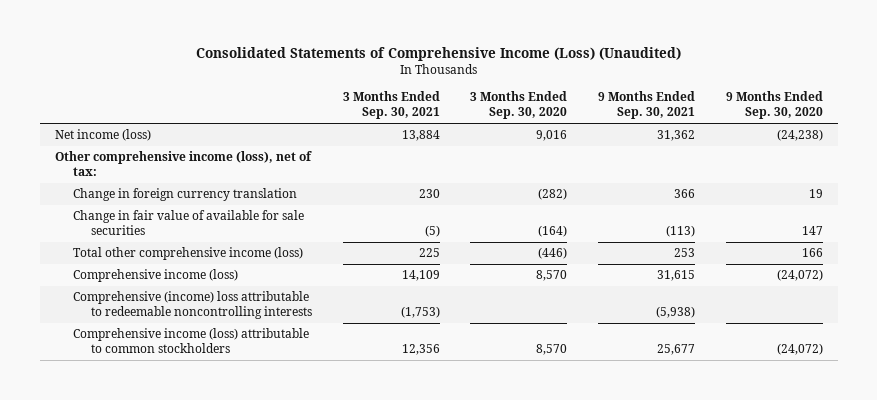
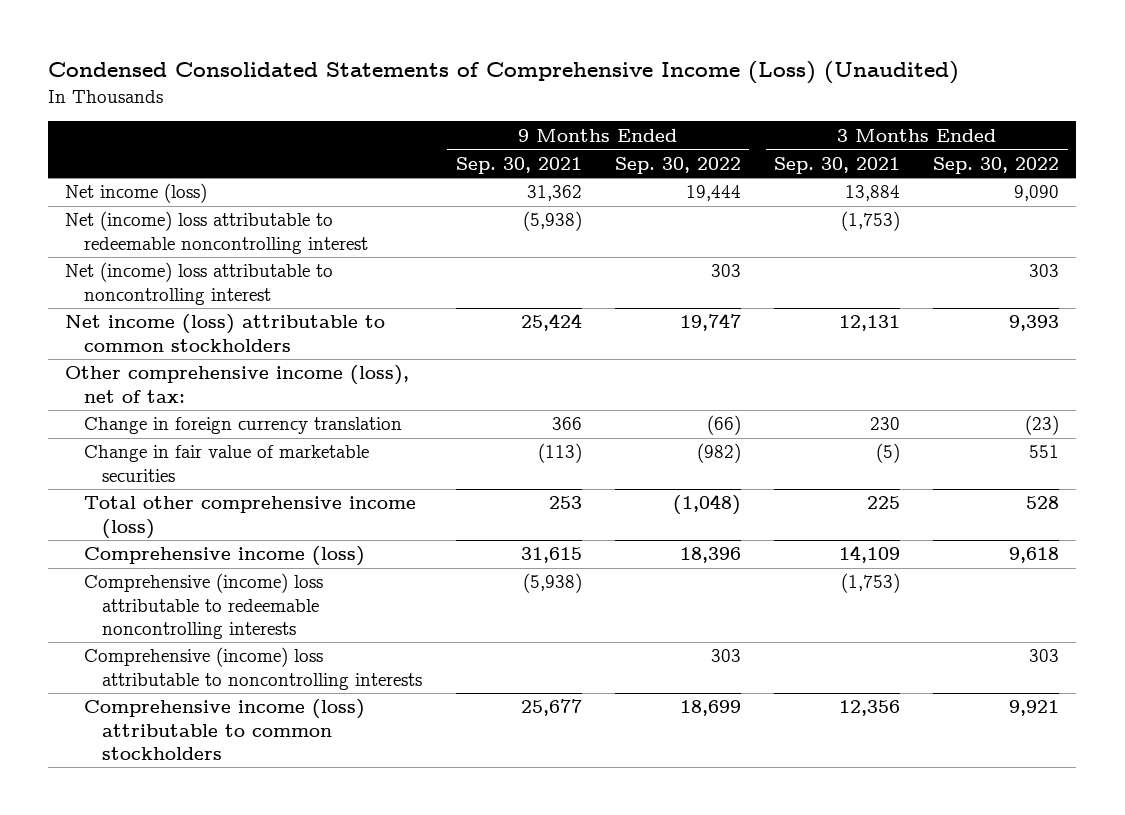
- Consolidated Statements of Comprehensive Income (Loss) (Unaudited)
+ Condensed Consolidated Statements of Comprehensive Income (Loss) (Unaudited)
- | 3 Months Ended Sep. 30, 2021 | 3 Months Ended Sep. 30, 2020 | 9 Months Ended Sep. 30, 2021 | 9 Months Ended Sep. 30, 2020
+ | 9 Months Ended Sep. 30, 2021 | 9 Months Ended Sep. 30, 2022 | 3 Months Ended Sep. 30, 2021 | 3 Months Ended Sep. 30, 2022
+ Net (income) loss attributable to redeemable noncontrolling interest | (5,938) | | (1,753) |
+ Net (income) loss attributable to noncontrolling interest | | 303 | | 303
+ Net income (loss) attributable to common stockholders | 25,424 | 19,747 | 12,131 | 9,393
- Change in fair value of available for sale securities | (5) | (164) | (113) | 147
+ Change in fair value of marketable securities | (113) | (982) | (5) | 551
+ Comprehensive (income) loss attributable to noncontrolling interests | | 303 | | 303

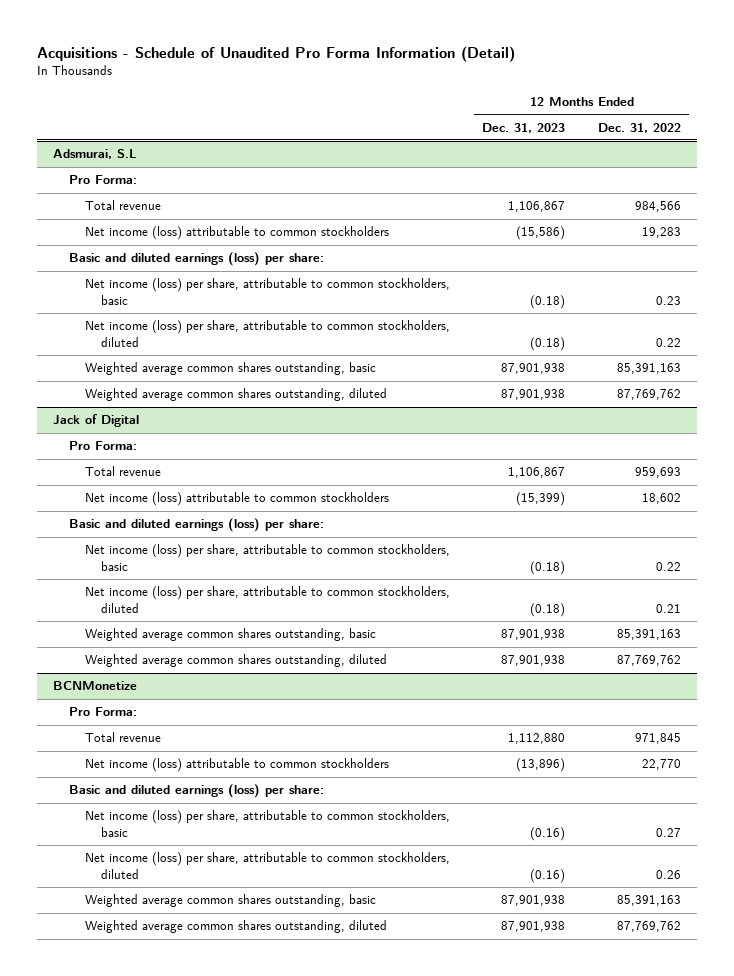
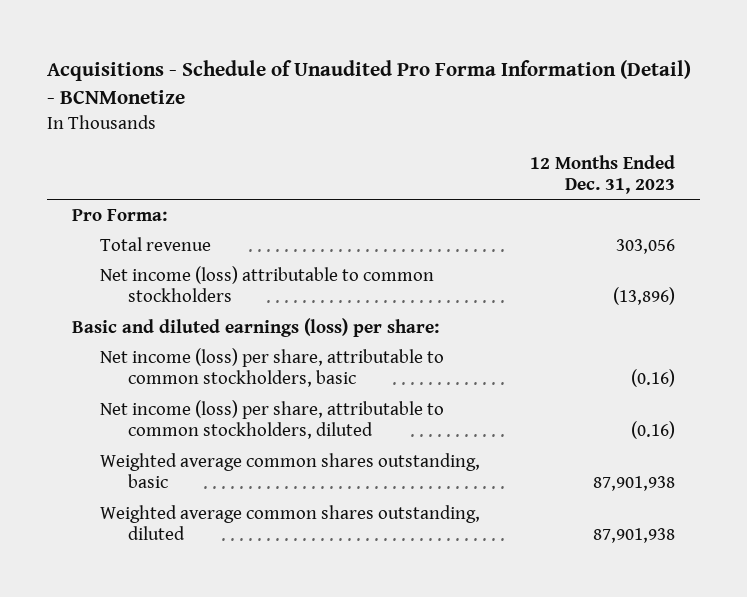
- Acquisitions - Schedule of Unaudited Pro Forma Information (Detail)
+ Acquisitions - Schedule of Unaudited Pro Forma Information (Detail) - BCNMonetize
- | 12 Months Ended Dec. 31, 2023 | 12 Months Ended Dec. 31, 2022
+ | 12 Months Ended Dec. 31, 2023
- Adsmurai, S.L
- Total revenue | 1,106,867 | 984,566
- Net income (loss) attributable to common stockholders | (15,586) | 19,283
- Basic and diluted earnings (loss) per share:
- Net income (loss) per share, attributable to common stockholders, basic | (0.18) | 0.23
- Net income (loss) per share, attributable to common stockholders, diluted | (0.18) | 0.22
- Weighted average common shares outstanding, basic | 87,901,938 | 85,391,163
- Weighted average common shares outstanding, diluted | 87,901,938 | 87,769,762
- Jack of Digital
- Pro Forma:
- Total revenue | 1,106,867 | 959,693
- Net income (loss) attributable to common stockholders | (15,399) | 18,602
- Basic and diluted earnings (loss) per share:
- Net income (loss) per share, attributable to common stockholders, basic | (0.18) | 0.22
- Net income (loss) per share, attributable to common stockholders, diluted | (0.18) | 0.21
- Weighted average common shares outstanding, basic | 87,901,938 | 85,391,163
- Weighted average common shares outstanding, diluted | 87,901,938 | 87,769,762
- BCNMonetize
- Pro Forma:
- Total revenue | 1,112,880 | 971,845
+ Total revenue | 303,056

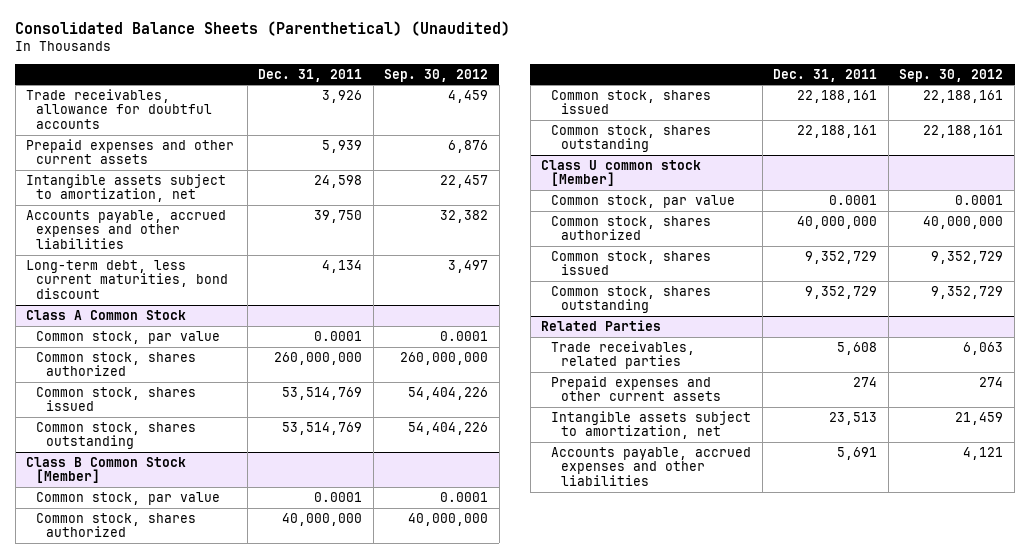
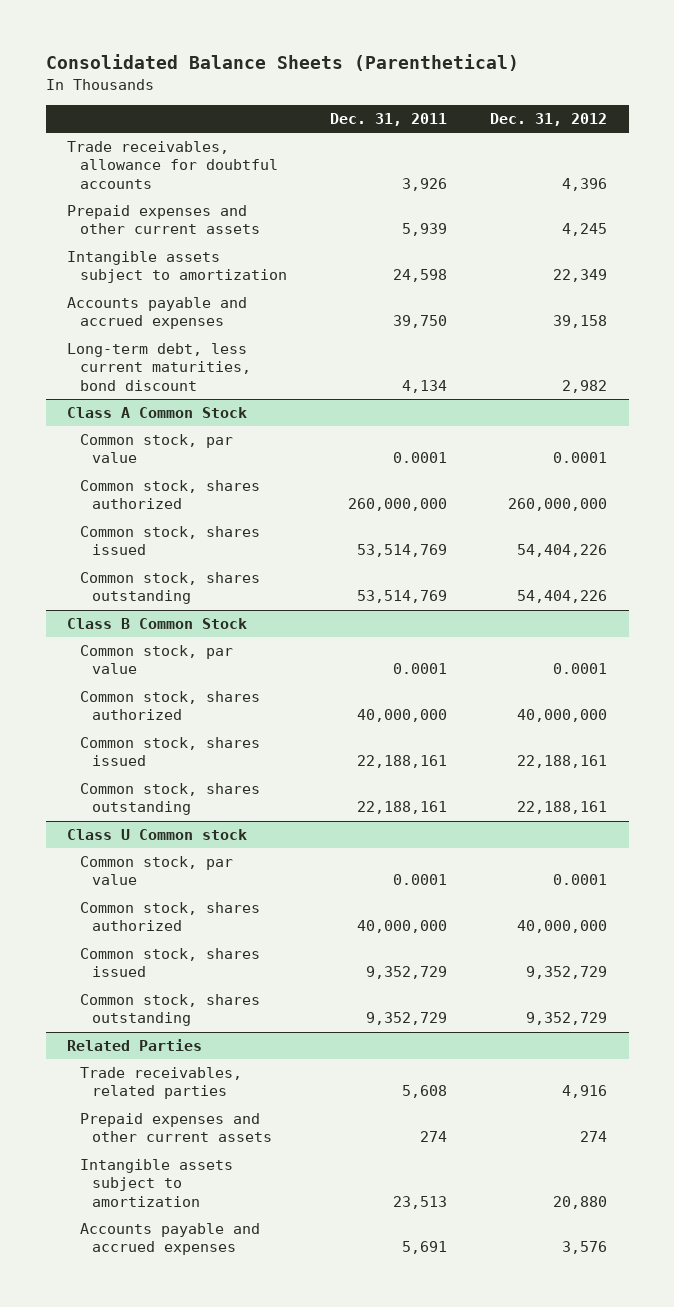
- Consolidated Balance Sheets (Parenthetical) (Unaudited)
+ Consolidated Balance Sheets (Parenthetical)
- | Dec. 31, 2011 | Sep. 30, 2012
+ | Dec. 31, 2011 | Dec. 31, 2012
- Intangible assets subject to amortization, net | 24,598 | 22,457
- Accounts payable, accrued expenses and other liabilities | 39,750 | 32,382
+ Intangible assets subject to amortization | 24,598 | 22,349
+ Accounts payable and accrued expenses | 39,750 | 39,158
- Class B Common Stock [Member]
+ Class B Common Stock
- Class U common stock [Member]
+ Class U Common stock
@ Related Parties
- Intangible assets subject to amortization, net | 23,513 | 21,459
- Accounts payable, accrued expenses and other liabilities | 5,691 | 4,121
+ Intangible assets subject to amortization | 23,513 | 20,880
+ Accounts payable and accrued expenses | 5,691 | 3,576

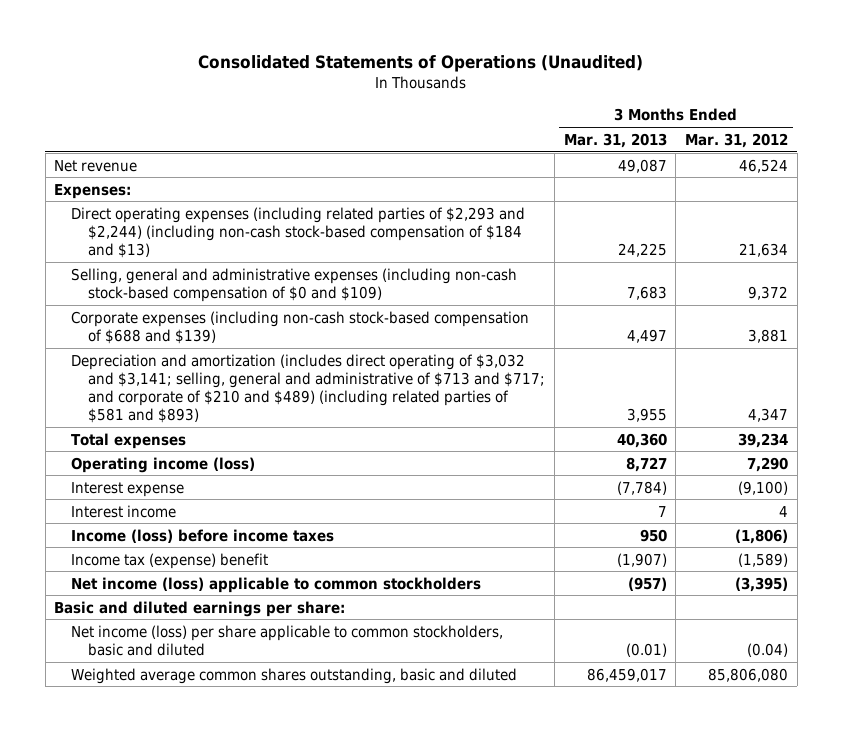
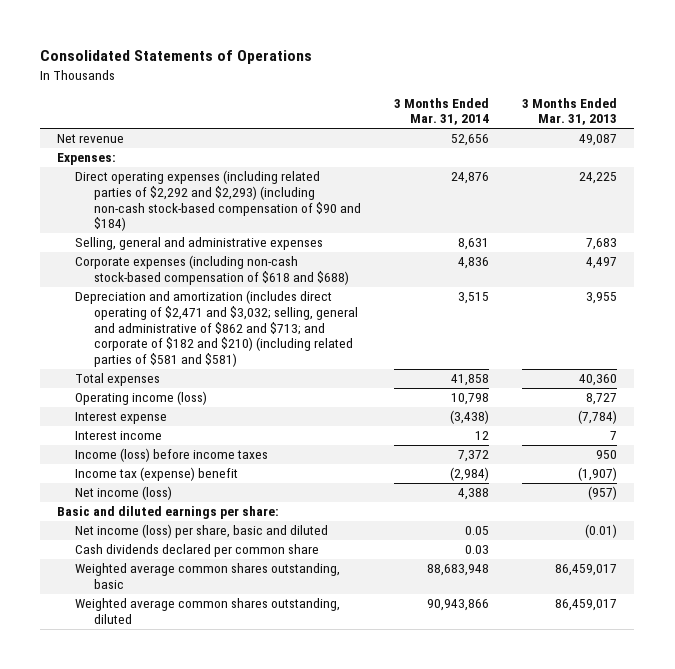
- Consolidated Statements of Operations (Unaudited)
+ Consolidated Statements of Operations
- | 3 Months Ended Mar. 31, 2013 | 3 Months Ended Mar. 31, 2012
+ | 3 Months Ended Mar. 31, 2014 | 3 Months Ended Mar. 31, 2013
- Direct operating expenses (including related parties of $2,293 and $2,244) (including non-cash stock-based compensation of $184 and $13) | 24,225 | 21,634
- Selling, general and administrative expenses (including non-cash stock-based compensation of $0 and $109) | 7,683 | 9,372
- Corporate expenses (including non-cash stock-based compensation of $688 and $139) | 4,497 | 3,881
- Depreciation and amortization (includes direct operating of $3,032 and $3,141; selling, general and administrative of $713 and $717; and corporate of $210 and $489) (including related parties of $581 and $893) | 3,955 | 4,347
+ Direct operating expenses (including related parties of $2,292 and $2,293) (including non-cash stock-based compensation of $90 and $184) | 24,876 | 24,225
+ Selling, general and administrative expenses | 8,631 | 7,683
+ Corporate expenses (including non-cash stock-based compensation of $618 and $688) | 4,836 | 4,497
+ Depreciation and amortization (includes direct operating of $2,471 and $3,032; selling, general and administrative of $862 and $713; and corporate of $182 and $210) (including related parties of $581 and $581) | 3,515 | 3,955
- Net income (loss) applicable to common stockholders | (957) | (3,395)
+ Net income (loss) | 4,388 | (957)
- Net income (loss) per share applicable to common stockholders, basic and diluted | (0.01) | (0.04)
- Weighted average common shares outstanding, basic and diluted | 86,459,017 | 85,806,080
+ Net income (loss) per share, basic and diluted | 0.05 | (0.01)
+ Cash dividends declared per common share | 0.03 |
+ Weighted average common shares outstanding, basic | 88,683,948 | 86,459,017
+ Weighted average common shares outstanding, diluted | 90,943,866 | 86,459,017

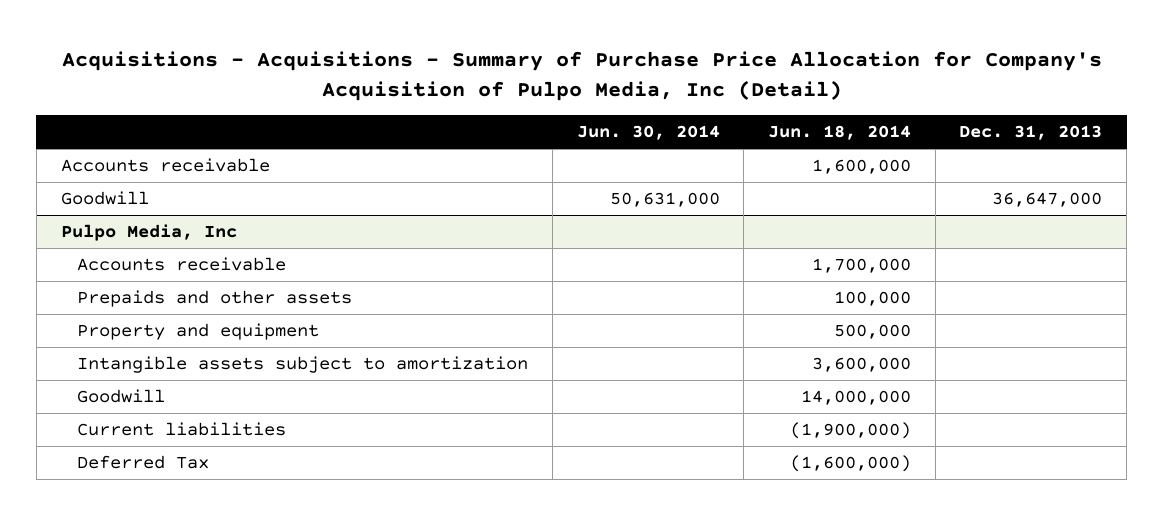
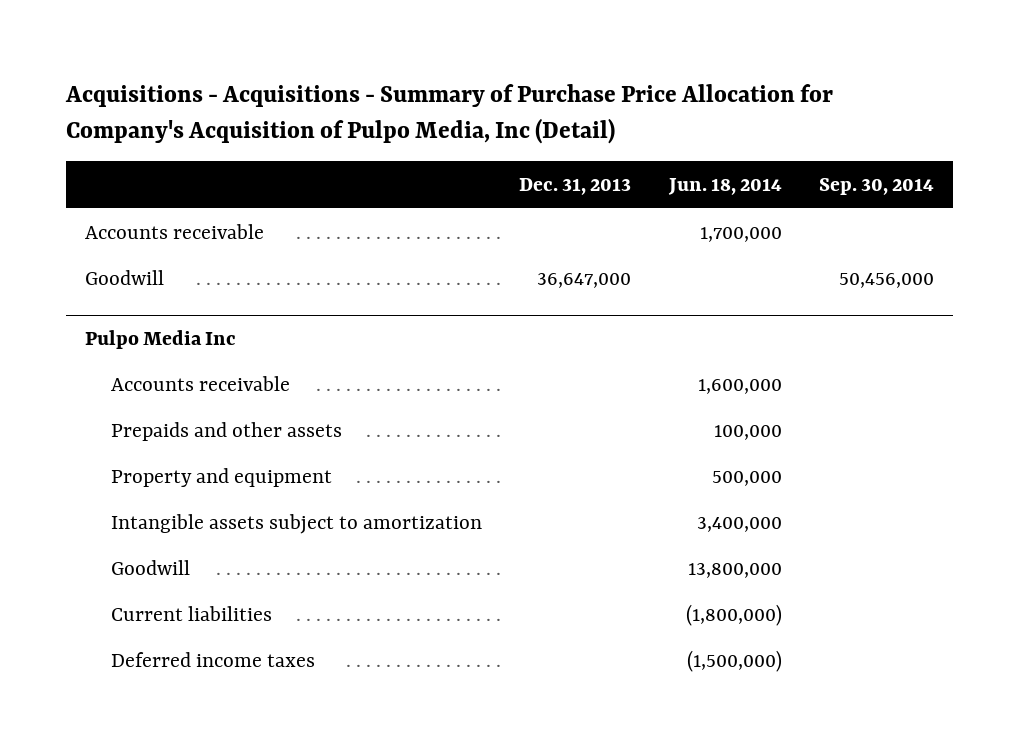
- | Jun. 30, 2014 | Jun. 18, 2014 | Dec. 31, 2013
+ | Dec. 31, 2013 | Jun. 18, 2014 | Sep. 30, 2014
- Accounts receivable | | 1,600,000 |
- Pulpo Media, Inc
moved down: Goodwill | 36,647,000 | | 50,456,000
+ Pulpo Media Inc
+ Accounts receivable | | 1,600,000 |
- Intangible assets subject to amortization | | 3,600,000 |
- Goodwill | | 14,000,000 |
- Current liabilities | | (1,900,000) |
- Deferred Tax | | (1,600,000) |
+ Intangible assets subject to amortization | | 3,400,000 |
+ Goodwill | | 13,800,000 |
+ Current liabilities | | (1,800,000) |
+ Deferred income taxes | | (1,500,000) |

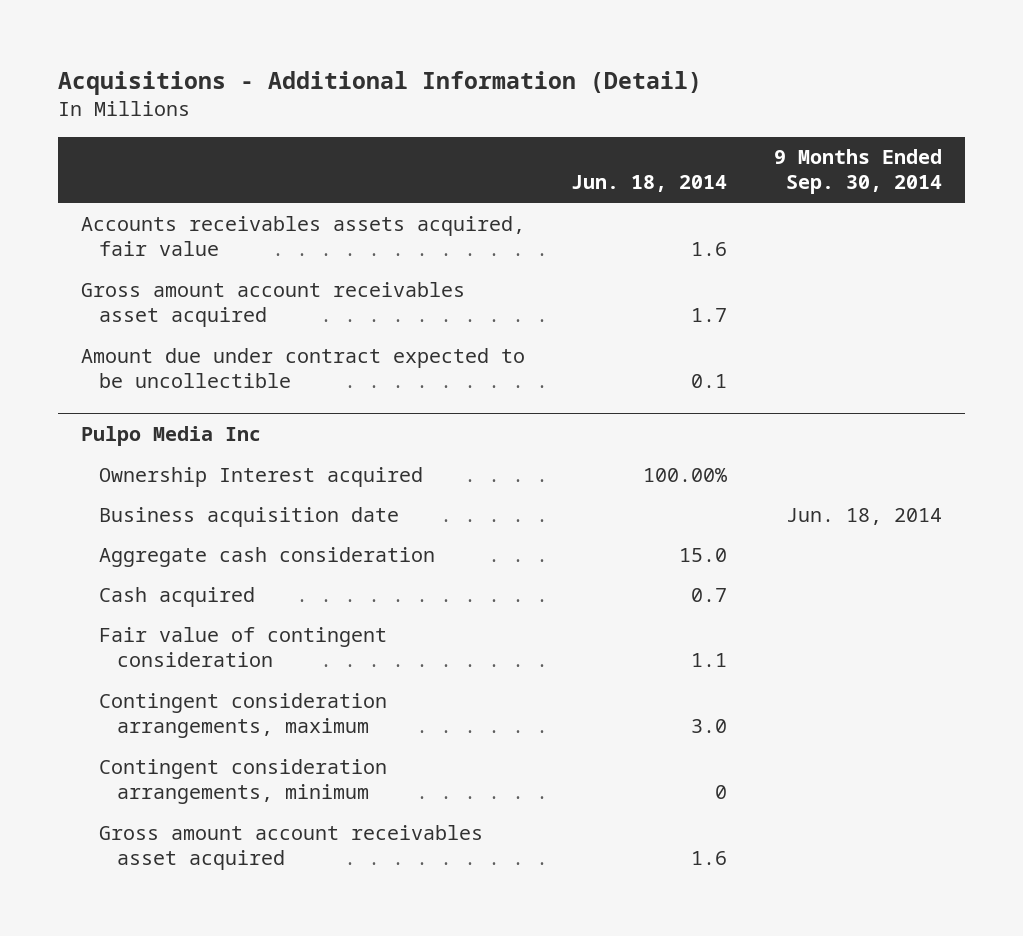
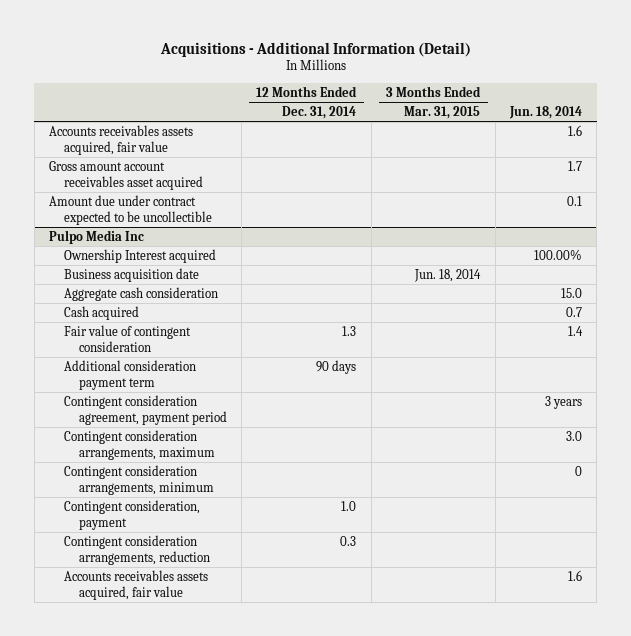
- | Jun. 18, 2014 | 9 Months Ended Sep. 30, 2014
+ | 12 Months Ended Dec. 31, 2014 | 3 Months Ended Mar. 31, 2015 | Jun. 18, 2014
@ Pulpo Media Inc
- Fair value of contingent consideration | 1.1 |
+ Fair value of contingent consideration | 1.3 | | 1.4
+ Additional consideration payment term | 90 days | |
+ Contingent consideration agreement, payment period | | | 3 years
- Gross amount account receivables asset acquired | 1.6 |
+ Contingent consideration, payment | 1.0 | |
+ Contingent consideration arrangements, reduction | 0.3 | |
+ Accounts receivables assets acquired, fair value | | | 1.6

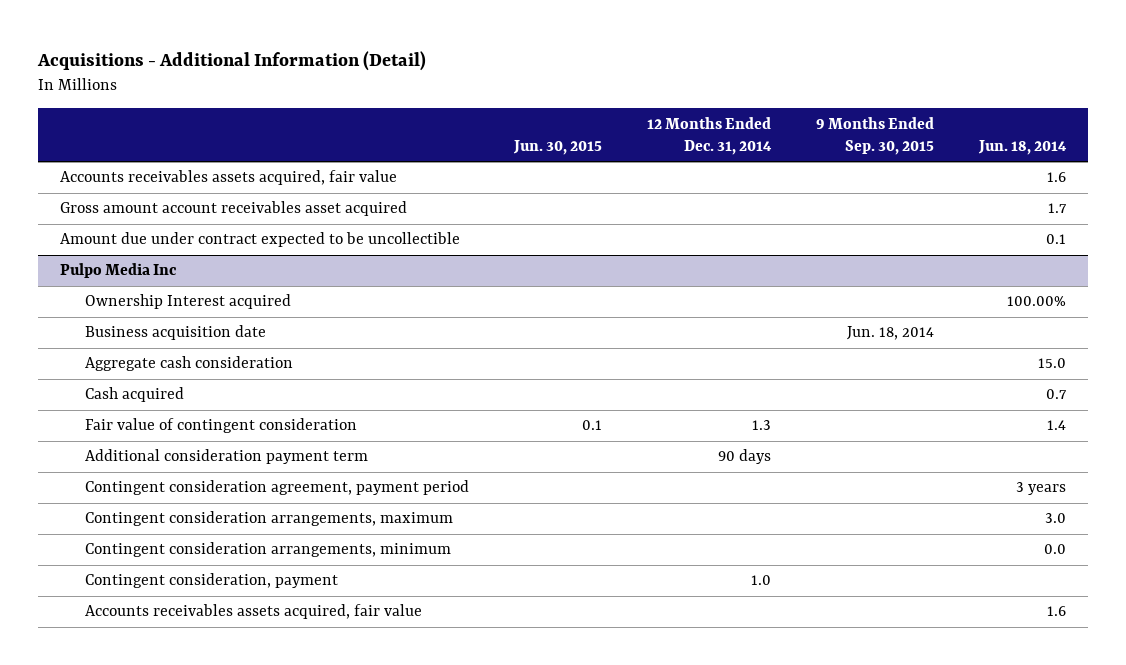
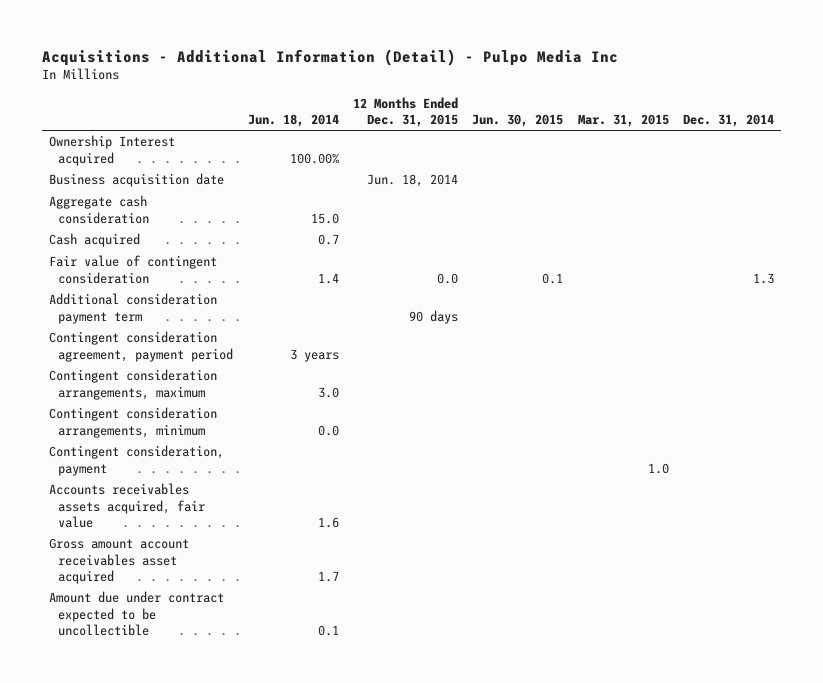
- Acquisitions - Additional Information (Detail)
+ Acquisitions - Additional Information (Detail) - Pulpo Media Inc
- | Jun. 30, 2015 | 12 Months Ended Dec. 31, 2014 | 9 Months Ended Sep. 30, 2015 | Jun. 18, 2014
+ | Jun. 18, 2014 | 12 Months Ended Dec. 31, 2015 | Jun. 30, 2015 | Mar. 31, 2015 | Dec. 31, 2014
- Accounts receivables assets acquired, fair value | | | | 1.6
- Pulpo Media Inc
moved down: Gross amount account receivables asset acquired | 1.7 | | | |
moved down: Amount due under contract expected to be uncollectible | 0.1 | | | |

